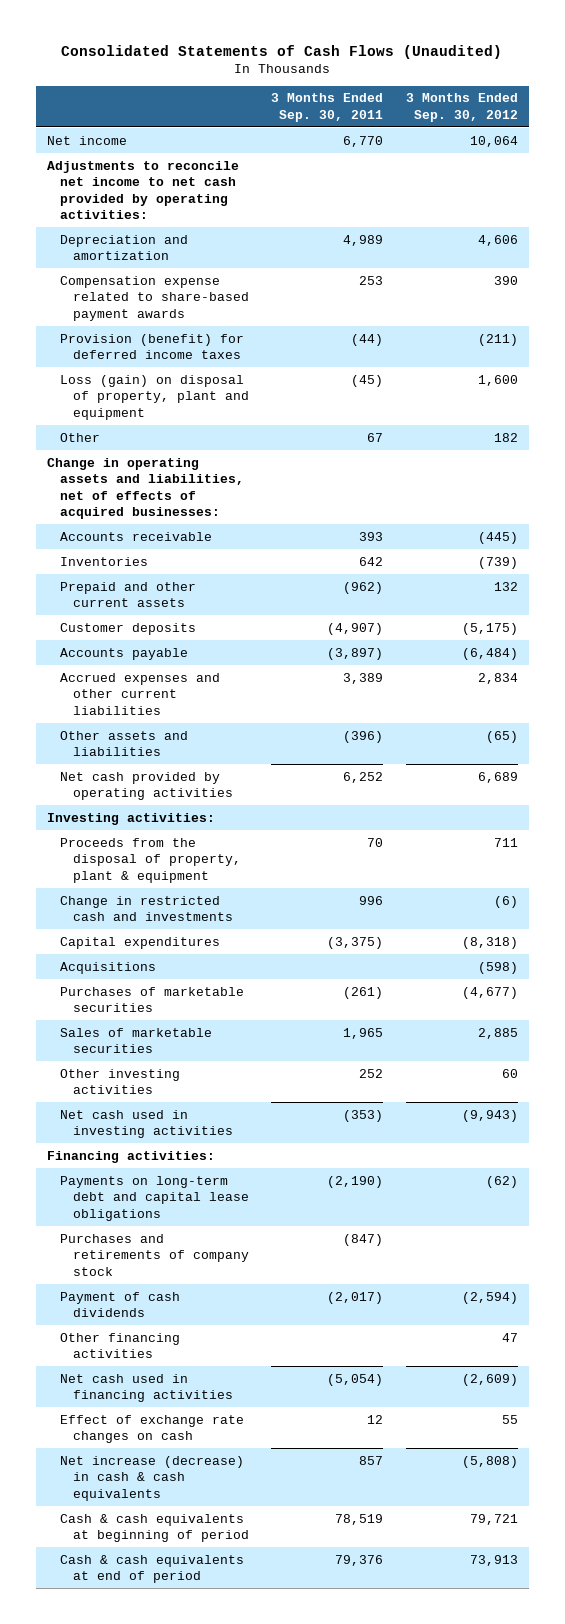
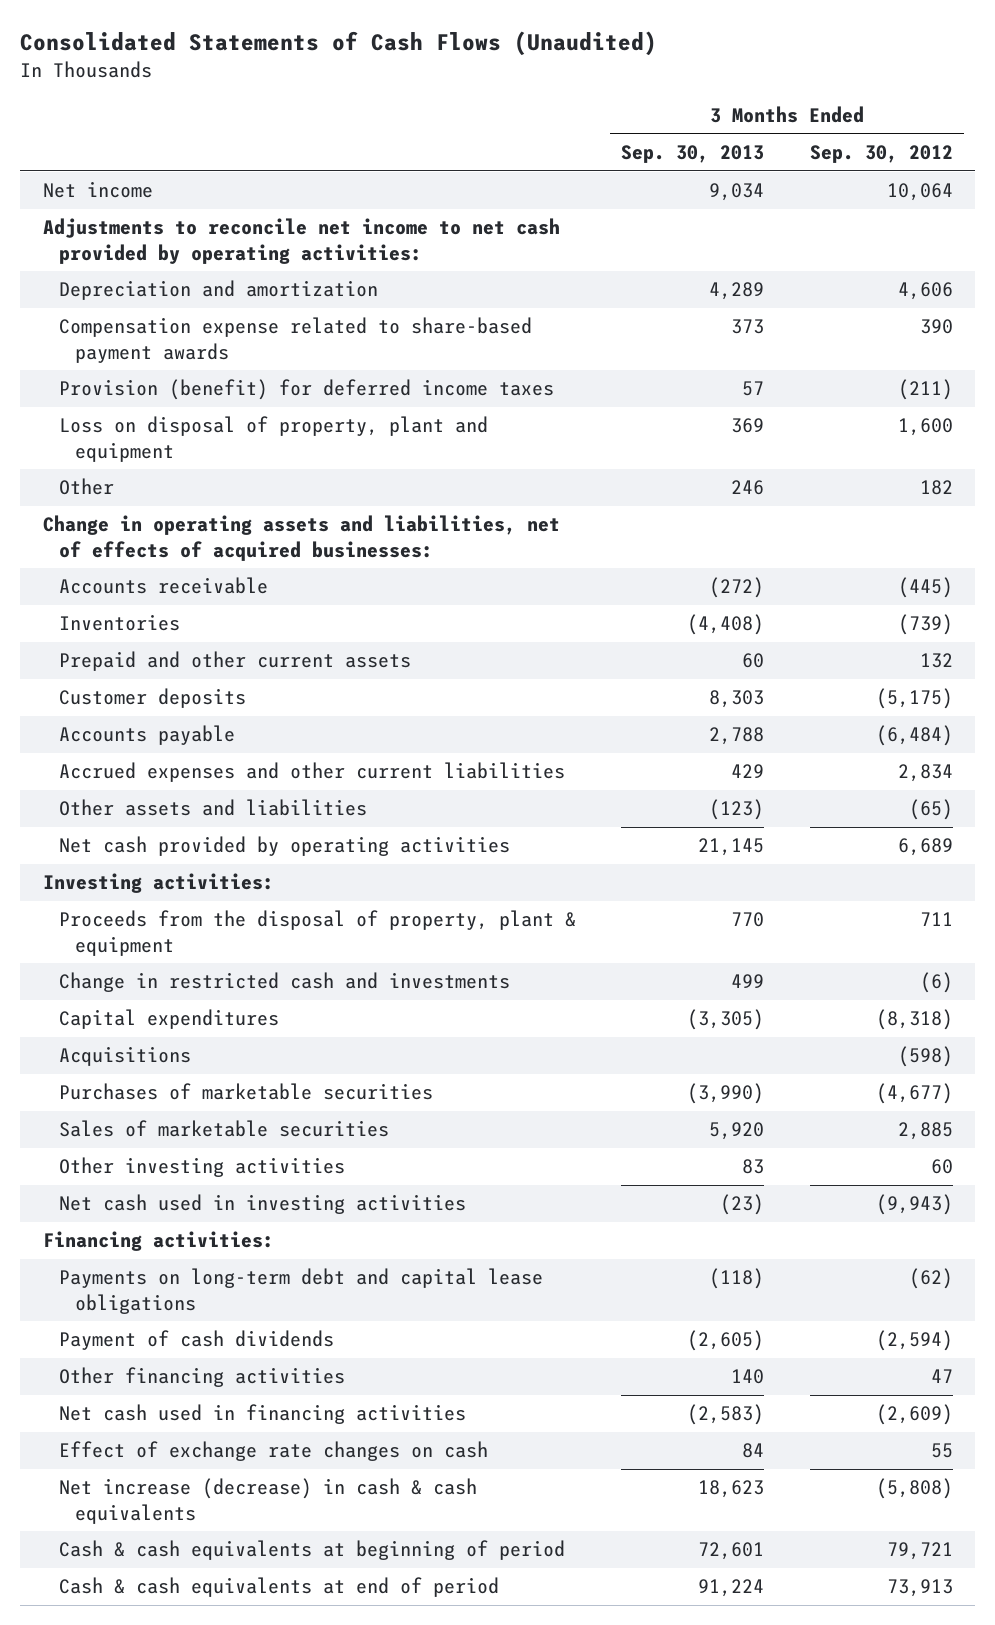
- | 3 Months Ended Sep. 30, 2011 | 3 Months Ended Sep. 30, 2012
+ | 3 Months Ended Sep. 30, 2013 | 3 Months Ended Sep. 30, 2012
- Loss (gain) on disposal of property, plant and equipment | (45) | 1,600
+ Loss on disposal of property, plant and equipment | 369 | 1,600
- Purchases and retirements of company stock | (847) |

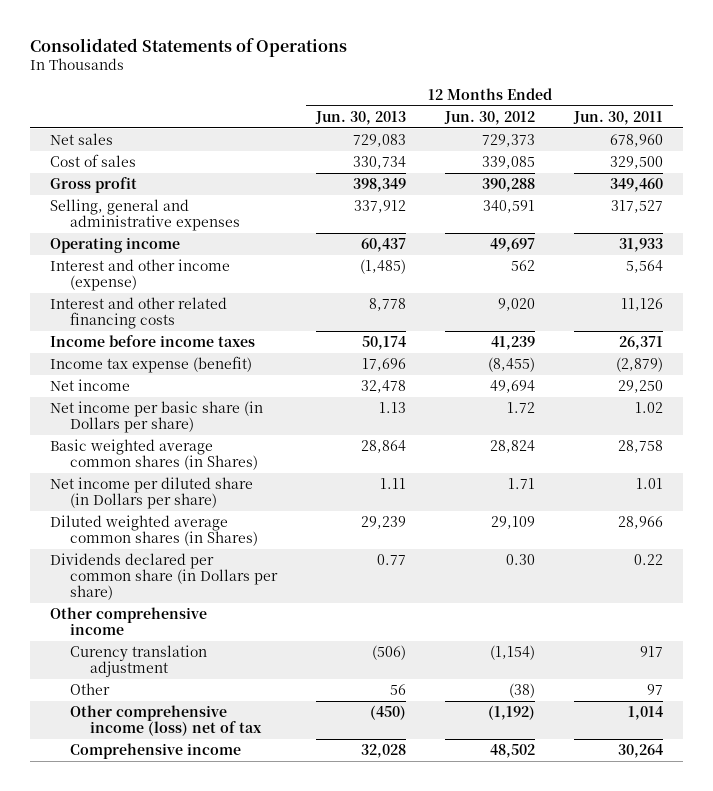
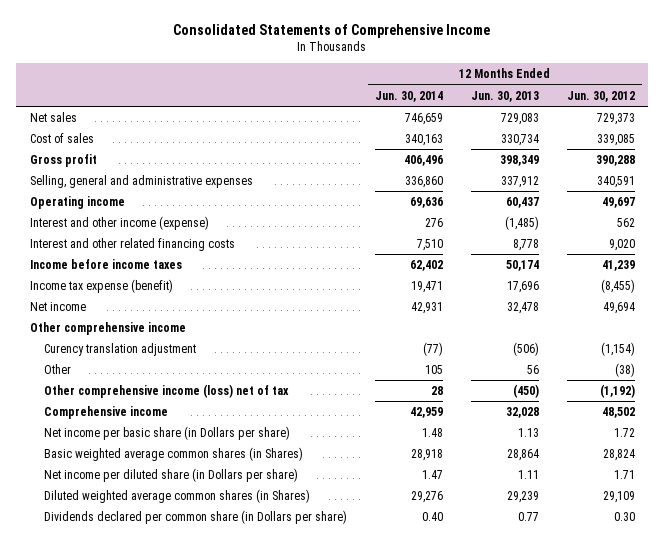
- Consolidated Statements of Operations
+ Consolidated Statements of Comprehensive Income
- | 12 Months Ended Jun. 30, 2013 | 12 Months Ended Jun. 30, 2012 | 12 Months Ended Jun. 30, 2011
+ | 12 Months Ended Jun. 30, 2014 | 12 Months Ended Jun. 30, 2013 | 12 Months Ended Jun. 30, 2012
moved down: Net income per basic share (in Dollars per share) | 1.48 | 1.13 | 1.72
moved down: Basic weighted average common shares (in Shares) | 28,918 | 28,864 | 28,824
moved down: Net income per diluted share (in Dollars per share) | 1.47 | 1.11 | 1.71
moved down: Diluted weighted average common shares (in Shares) | 29,276 | 29,239 | 29,109
moved down: Dividends declared per common share (in Dollars per share) | 0.40 | 0.77 | 0.30

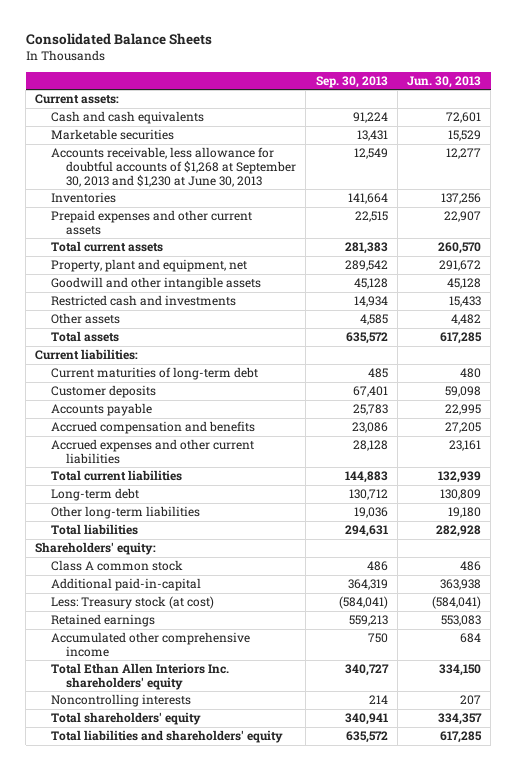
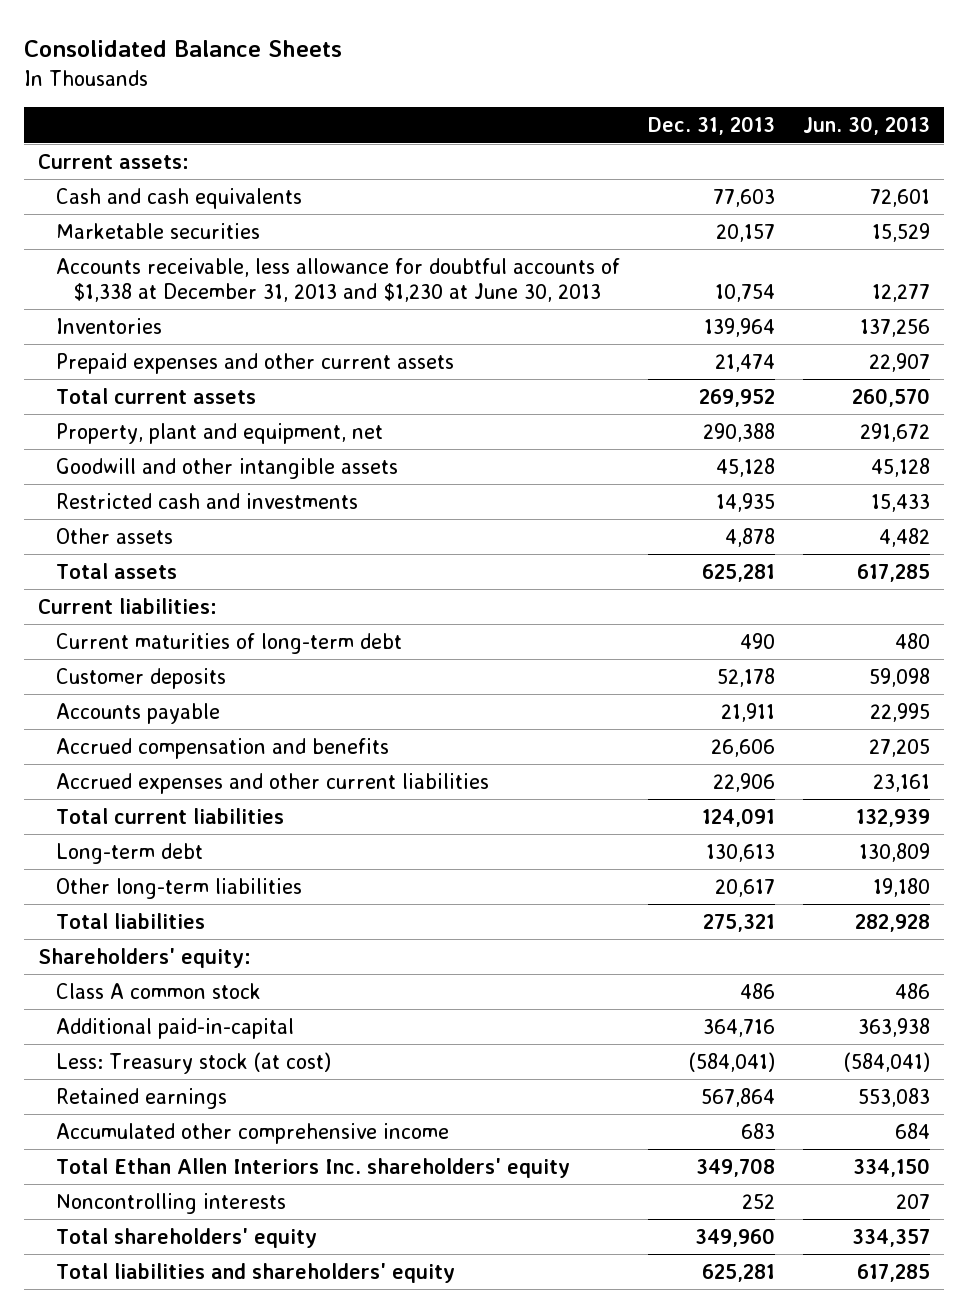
- | Sep. 30, 2013 | Jun. 30, 2013
+ | Dec. 31, 2013 | Jun. 30, 2013
- Accounts receivable, less allowance for doubtful accounts of $1,268 at September 30, 2013 and $1,230 at June 30, 2013 | 12,549 | 12,277
+ Accounts receivable, less allowance for doubtful accounts of $1,338 at December 31, 2013 and $1,230 at June 30, 2013 | 10,754 | 12,277

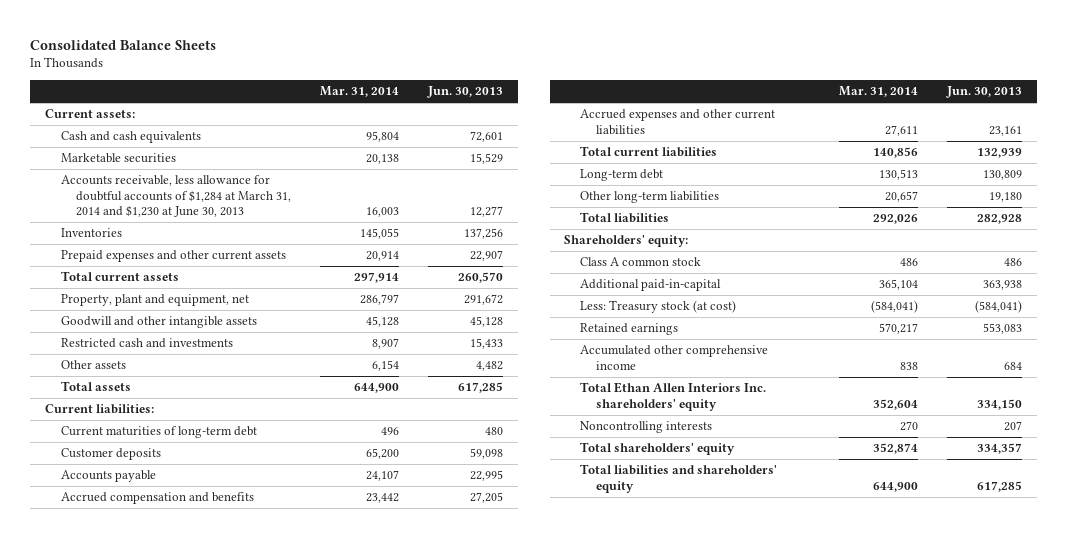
- | Dec. 31, 2013 | Jun. 30, 2013
+ | Mar. 31, 2014 | Jun. 30, 2013
- Accounts receivable, less allowance for doubtful accounts of $1,338 at December 31, 2013 and $1,230 at June 30, 2013 | 10,754 | 12,277
+ Accounts receivable, less allowance for doubtful accounts of $1,284 at March 31, 2014 and $1,230 at June 30, 2013 | 16,003 | 12,277

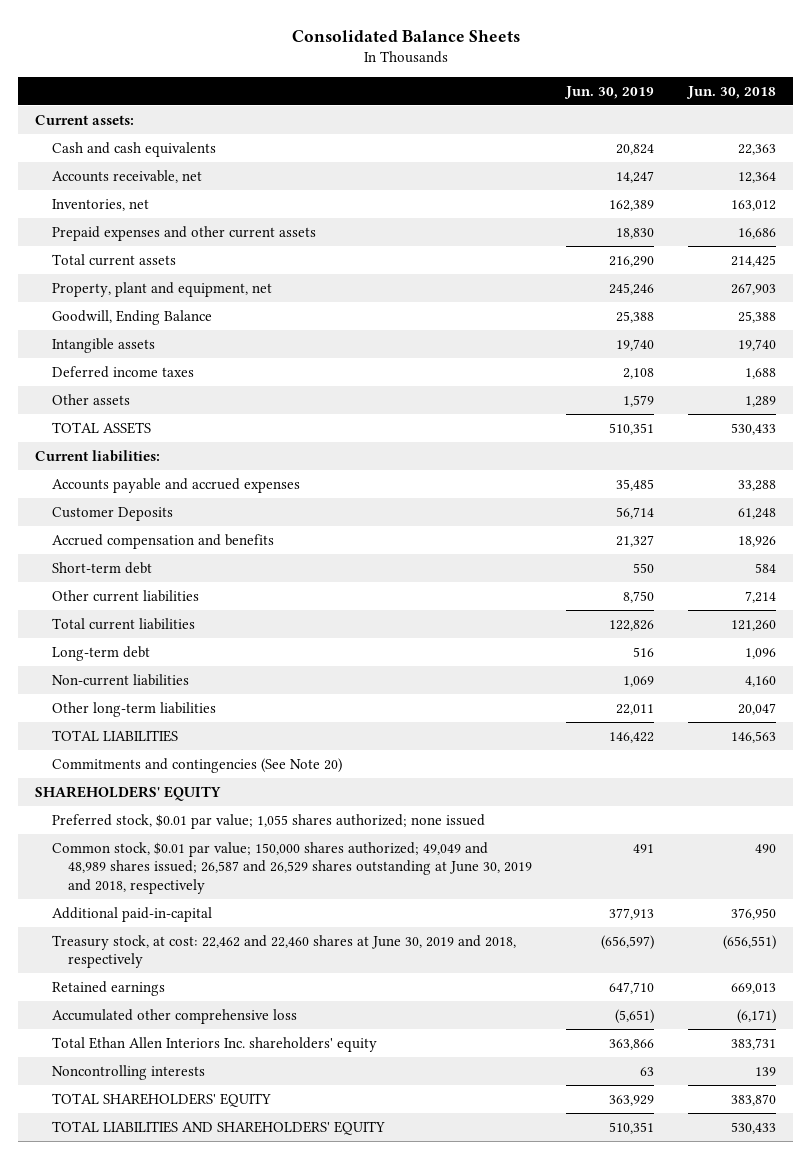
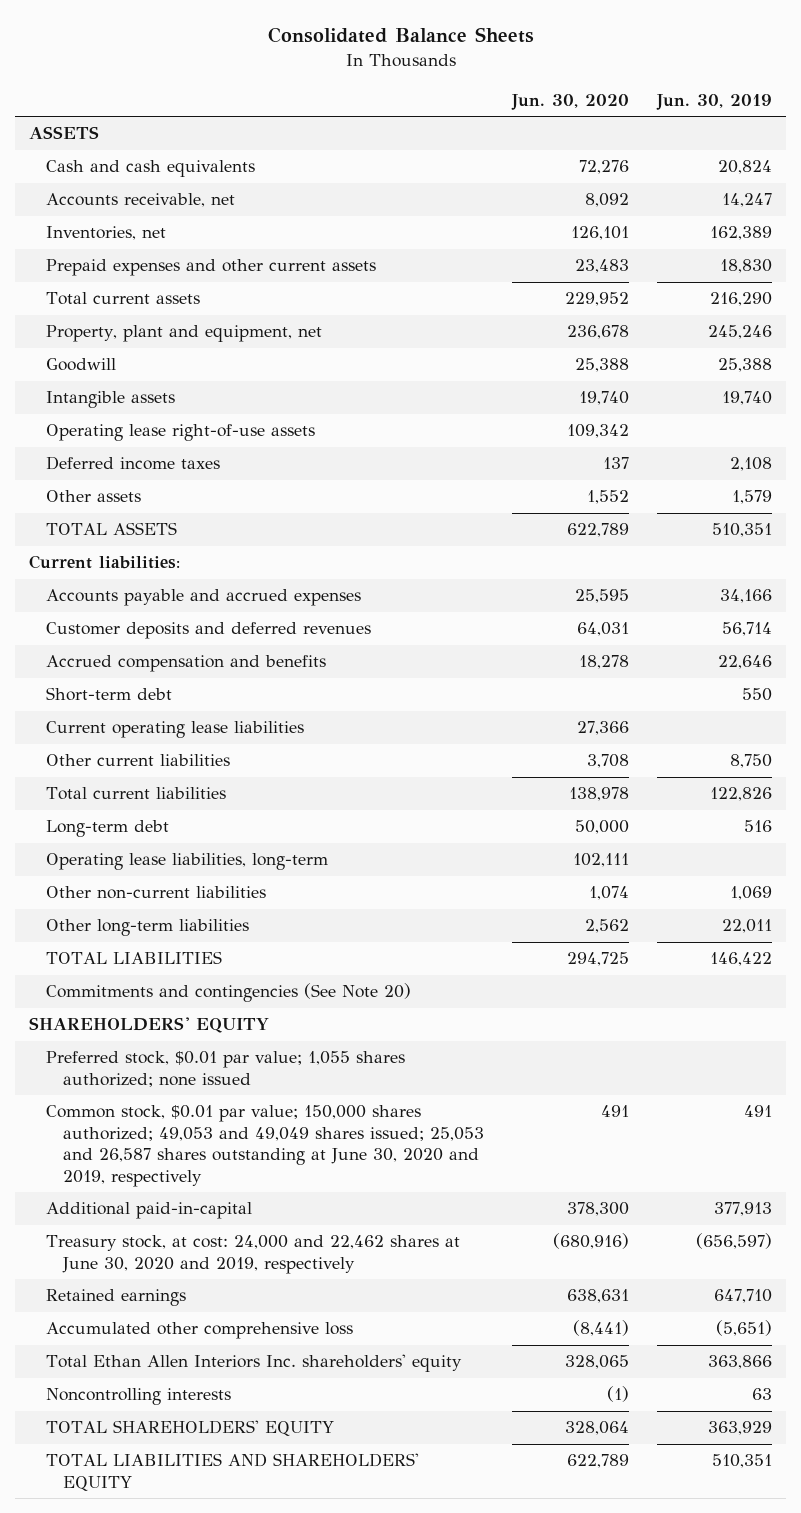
- | Jun. 30, 2019 | Jun. 30, 2018
+ | Jun. 30, 2020 | Jun. 30, 2019
- Current assets:
+ ASSETS
- Goodwill, Ending Balance | 25,388 | 25,388
+ Goodwill | 25,388 | 25,388
+ Operating lease right-of-use assets | 109,342 |
- Accounts payable and accrued expenses | 35,485 | 33,288
- Customer Deposits | 56,714 | 61,248
- Accrued compensation and benefits | 21,327 | 18,926
+ Accounts payable and accrued expenses | 25,595 | 34,166
+ Customer deposits and deferred revenues | 64,031 | 56,714
+ Accrued compensation and benefits | 18,278 | 22,646
+ Current operating lease liabilities | 27,366 |
- Non-current liabilities | 1,069 | 4,160
+ Operating lease liabilities, long-term | 102,111 |
+ Other non-current liabilities | 1,074 | 1,069
- Common stock, $0.01 par value; 150,000 shares authorized; 49,049 and 48,989 shares issued; 26,587 and 26,529 shares outstanding at June 30, 2019 and 2018, respectively | 491 | 490
+ Common stock, $0.01 par value; 150,000 shares authorized; 49,053 and 49,049 shares issued; 25,053 and 26,587 shares outstanding at June 30, 2020 and 2019, respectively | 491 | 491
- Treasury stock, at cost: 22,462 and 22,460 shares at June 30, 2019 and 2018, respectively | (656,597) | (656,551)
+ Treasury stock, at cost: 24,000 and 22,462 shares at June 30, 2020 and 2019, respectively | (680,916) | (656,597)

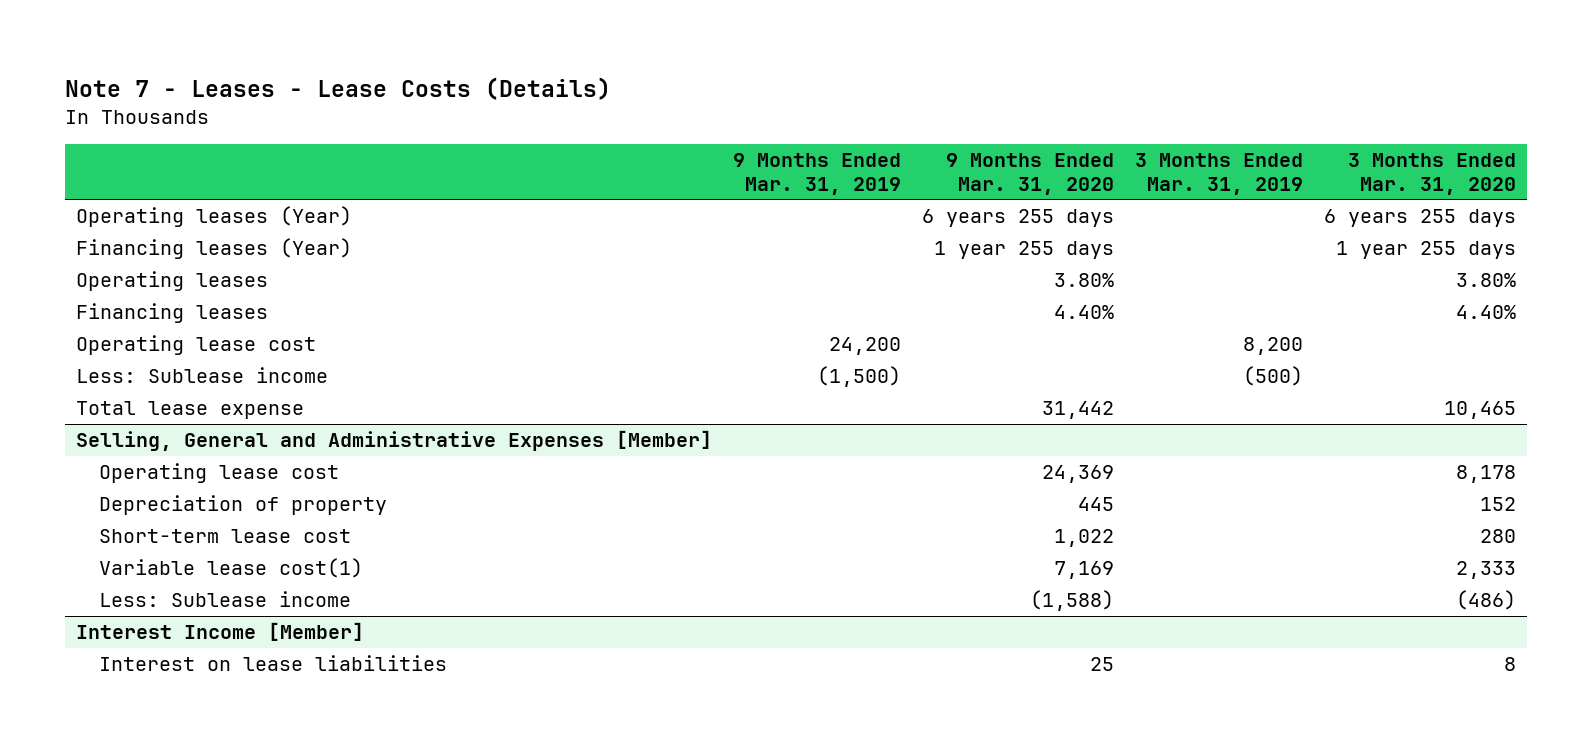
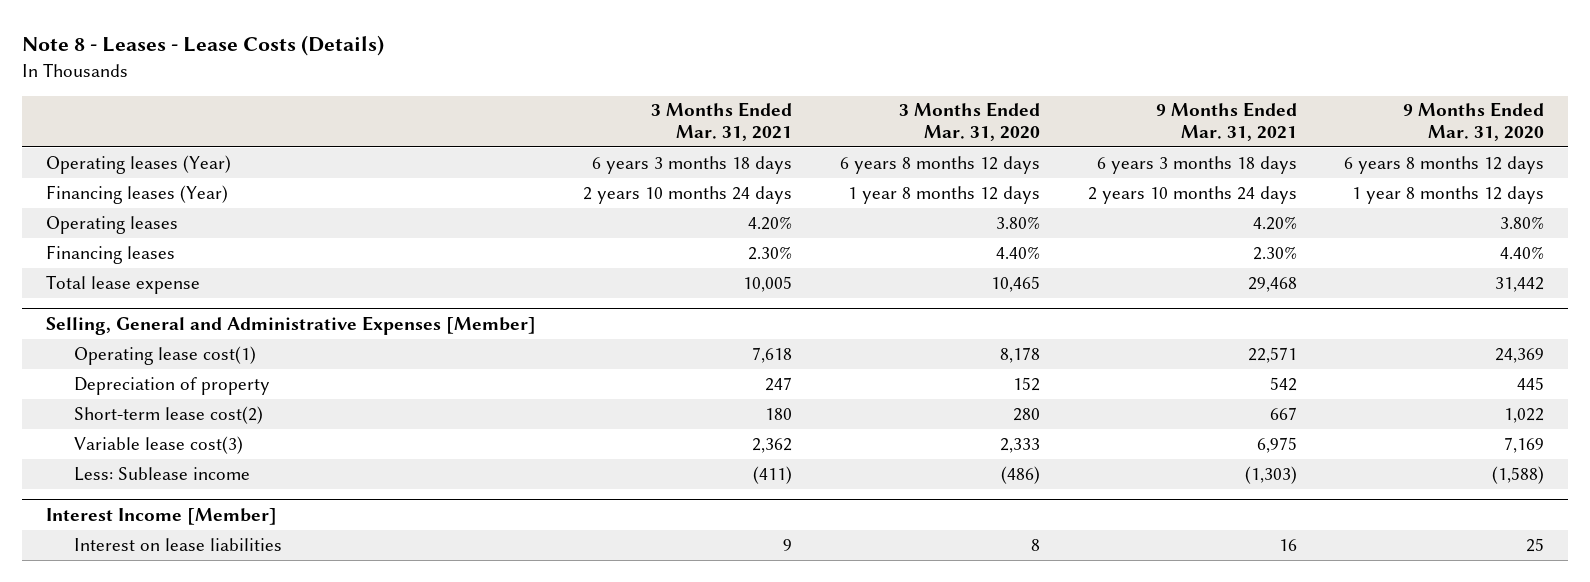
- Note 7 - Leases - Lease Costs (Details)
+ Note 8 - Leases - Lease Costs (Details)
- | 9 Months Ended Mar. 31, 2019 | 9 Months Ended Mar. 31, 2020 | 3 Months Ended Mar. 31, 2019 | 3 Months Ended Mar. 31, 2020
+ | 3 Months Ended Mar. 31, 2021 | 3 Months Ended Mar. 31, 2020 | 9 Months Ended Mar. 31, 2021 | 9 Months Ended Mar. 31, 2020
- Operating leases (Year) | | 6 years 255 days | | 6 years 255 days
- Financing leases (Year) | | 1 year 255 days | | 1 year 255 days
+ Operating leases (Year) | 6 years 3 months 18 days | 6 years 8 months 12 days | 6 years 3 months 18 days | 6 years 8 months 12 days
+ Financing leases (Year) | 2 years 10 months 24 days | 1 year 8 months 12 days | 2 years 10 months 24 days | 1 year 8 months 12 days
- Operating lease cost | 24,200 | | 8,200 |
- Less: Sublease income | (1,500) | | (500) |
@ Selling, General and Administrative Expenses [Member]
- Operating lease cost | | 24,369 | | 8,178
+ Operating lease cost(1) | 7,618 | 8,178 | 22,571 | 24,369
- Short-term lease cost | | 1,022 | | 280
- Variable lease cost(1) | | 7,169 | | 2,333
+ Short-term lease cost(2) | 180 | 280 | 667 | 1,022
+ Variable lease cost(3) | 2,362 | 2,333 | 6,975 | 7,169

